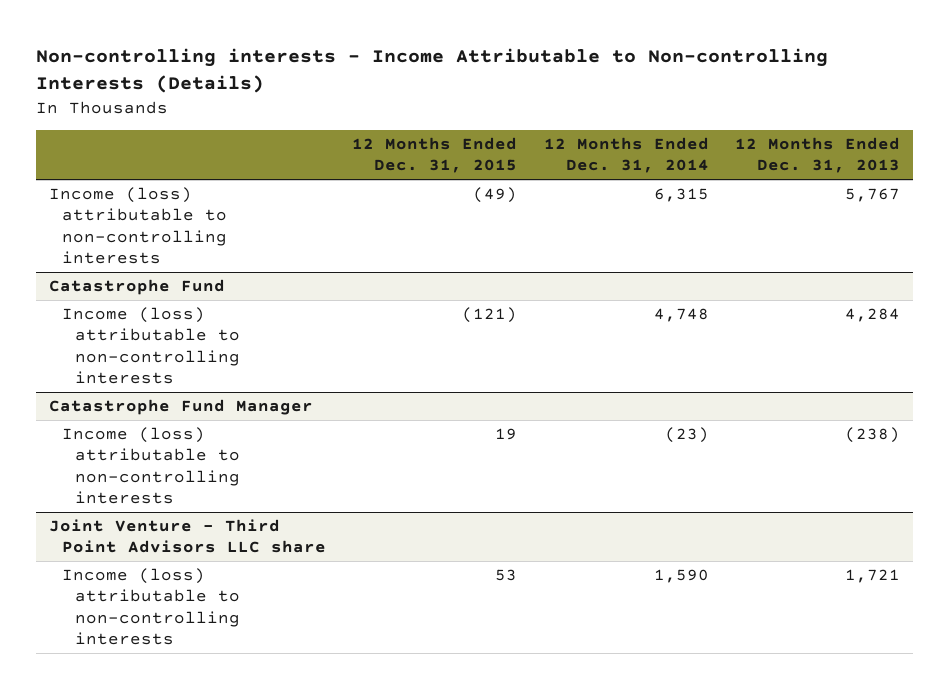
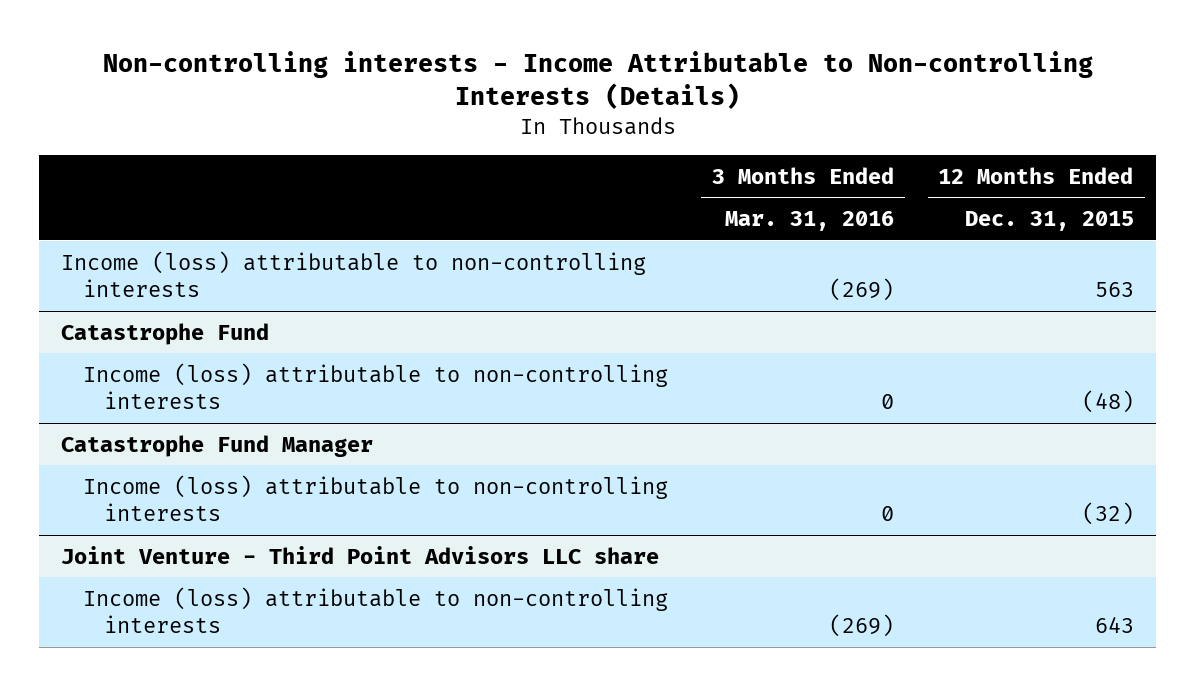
- | 12 Months Ended Dec. 31, 2015 | 12 Months Ended Dec. 31, 2014 | 12 Months Ended Dec. 31, 2013
+ | 3 Months Ended Mar. 31, 2016 | 12 Months Ended Dec. 31, 2015
- Income (loss) attributable to non-controlling interests | (49) | 6,315 | 5,767
+ Income (loss) attributable to non-controlling interests | (269) | 563
@ Catastrophe Fund
- Income (loss) attributable to non-controlling interests | (121) | 4,748 | 4,284
+ Income (loss) attributable to non-controlling interests | 0 | (48)
@ Catastrophe Fund Manager
- Income (loss) attributable to non-controlling interests | 19 | (23) | (238)
+ Income (loss) attributable to non-controlling interests | 0 | (32)
@ Joint Venture - Third Point Advisors LLC share
- Income (loss) attributable to non-controlling interests | 53 | 1,590 | 1,721
+ Income (loss) attributable to non-controlling interests | (269) | 643

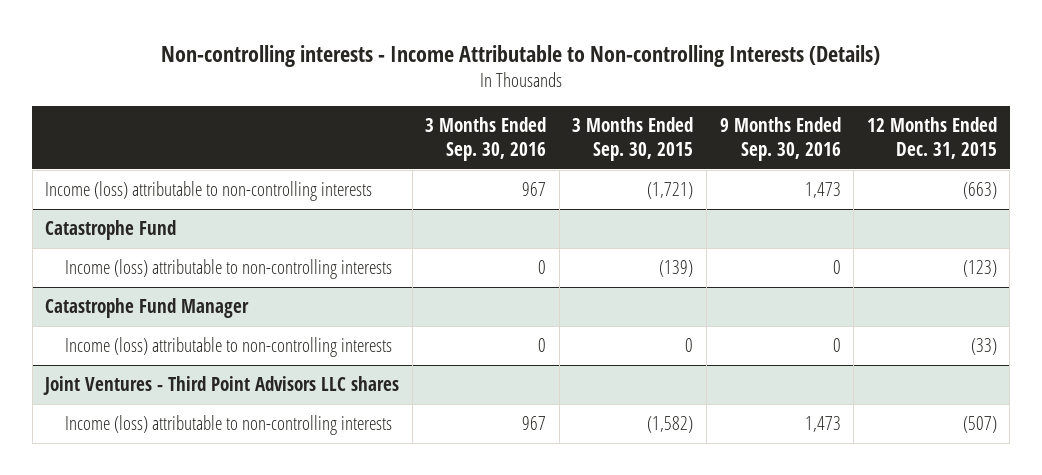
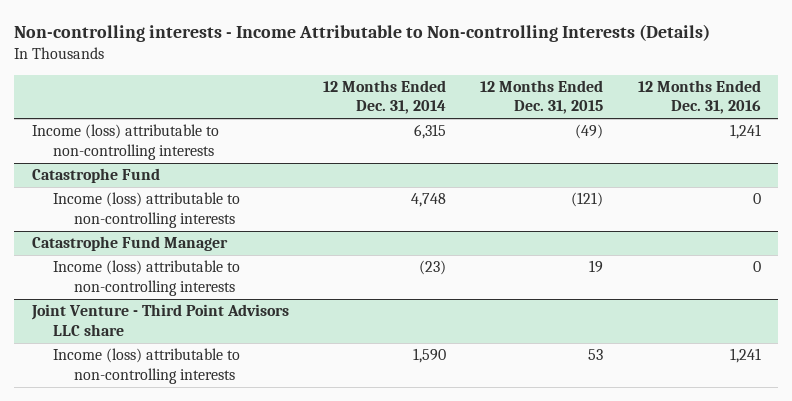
- | 3 Months Ended Sep. 30, 2016 | 3 Months Ended Sep. 30, 2015 | 9 Months Ended Sep. 30, 2016 | 12 Months Ended Dec. 31, 2015
+ | 12 Months Ended Dec. 31, 2014 | 12 Months Ended Dec. 31, 2015 | 12 Months Ended Dec. 31, 2016
- Income (loss) attributable to non-controlling interests | 967 | (1,721) | 1,473 | (663)
+ Income (loss) attributable to non-controlling interests | 6,315 | (49) | 1,241
@ Catastrophe Fund
- Income (loss) attributable to non-controlling interests | 0 | (139) | 0 | (123)
+ Income (loss) attributable to non-controlling interests | 4,748 | (121) | 0
@ Catastrophe Fund Manager
- Income (loss) attributable to non-controlling interests | 0 | 0 | 0 | (33)
- Joint Ventures - Third Point Advisors LLC shares
- Income (loss) attributable to non-controlling interests | 967 | (1,582) | 1,473 | (507)
@ Catastrophe Fund Manager
+ Income (loss) attributable to non-controlling interests | (23) | 19 | 0
+ Joint Venture - Third Point Advisors LLC share
+ Income (loss) attributable to non-controlling interests | 1,590 | 53 | 1,241

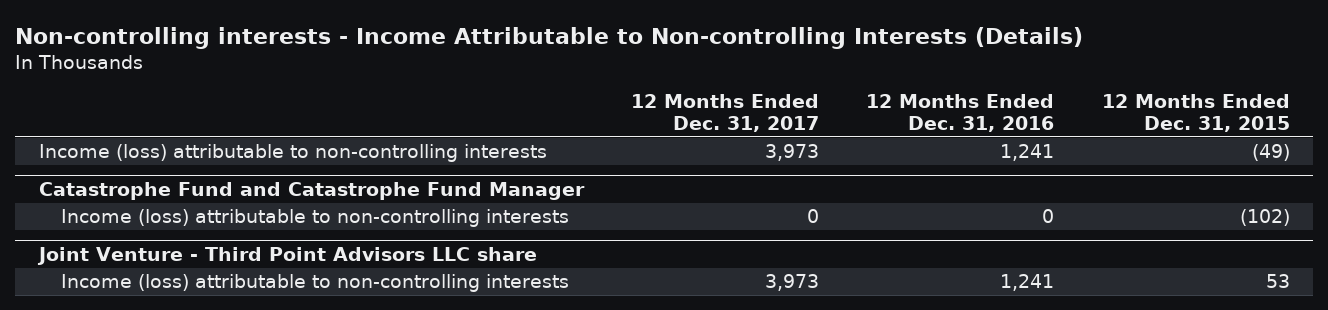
- | 12 Months Ended Dec. 31, 2014 | 12 Months Ended Dec. 31, 2015 | 12 Months Ended Dec. 31, 2016
+ | 12 Months Ended Dec. 31, 2017 | 12 Months Ended Dec. 31, 2016 | 12 Months Ended Dec. 31, 2015
- Catastrophe Fund
- Income (loss) attributable to non-controlling interests | 4,748 | (121) | 0
- Catastrophe Fund Manager
- Income (loss) attributable to non-controlling interests | (23) | 19 | 0
+ Catastrophe Fund and Catastrophe Fund Manager
+ Income (loss) attributable to non-controlling interests | 0 | 0 | (102)

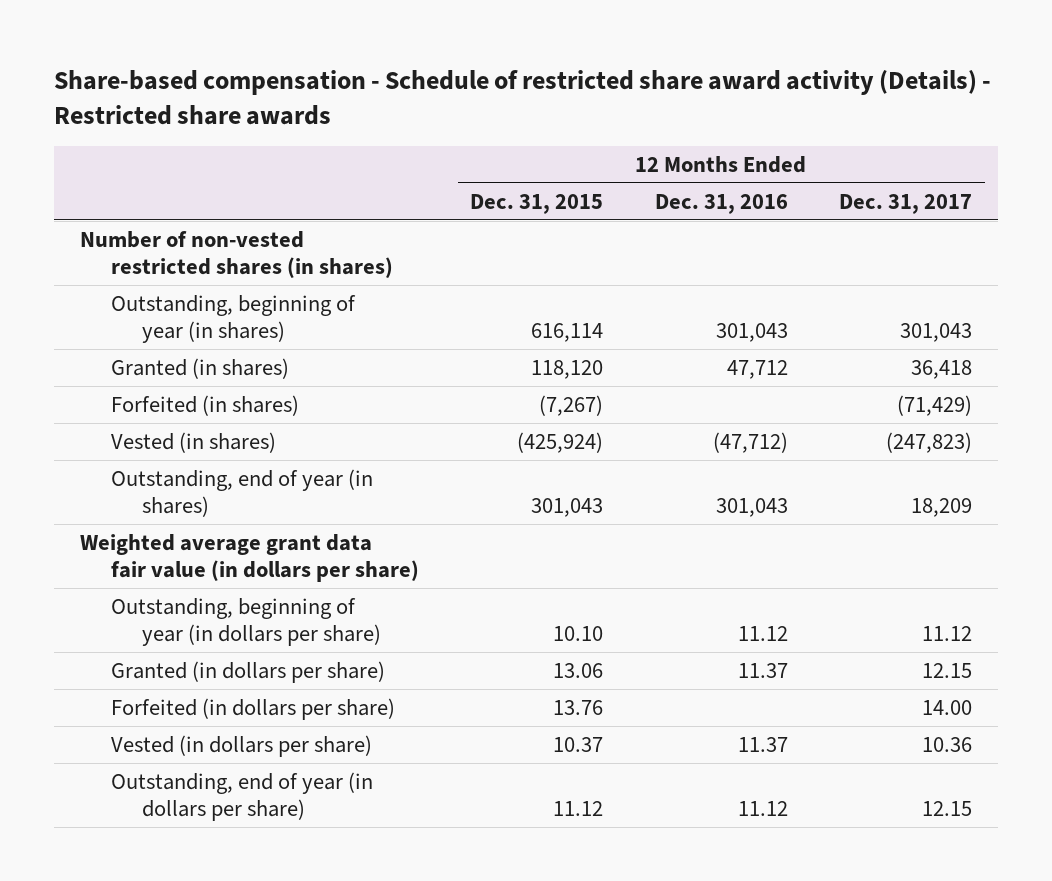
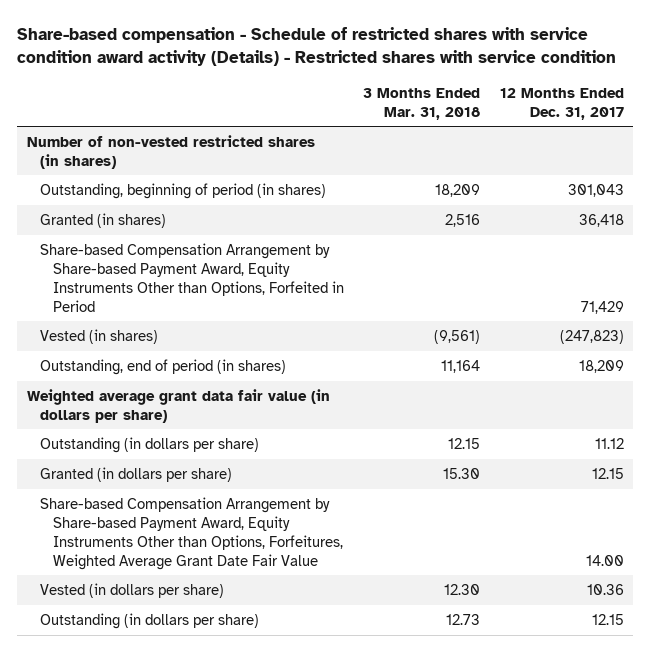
- Share-based compensation - Schedule of restricted share award activity (Details) - Restricted share awards
+ Share-based compensation - Schedule of restricted shares with service condition award activity (Details) - Restricted shares with service condition
- | 12 Months Ended Dec. 31, 2015 | 12 Months Ended Dec. 31, 2016 | 12 Months Ended Dec. 31, 2017
+ | 3 Months Ended Mar. 31, 2018 | 12 Months Ended Dec. 31, 2017
- Outstanding, beginning of year (in shares) | 616,114 | 301,043 | 301,043
+ Outstanding, beginning of period (in shares) | 18,209 | 301,043
- Forfeited (in shares) | (7,267) | | (71,429)
+ Share-based Compensation Arrangement by Share-based Payment Award, Equity Instruments Other than Options, Forfeited in Period | | 71,429
- Outstanding, end of year (in shares) | 301,043 | 301,043 | 18,209
+ Outstanding, end of period (in shares) | 11,164 | 18,209
- Outstanding, beginning of year (in dollars per share) | 10.10 | 11.12 | 11.12
+ Outstanding (in dollars per share) | 12.15 | 11.12
- Forfeited (in dollars per share) | 13.76 | | 14.00
+ Share-based Compensation Arrangement by Share-based Payment Award, Equity Instruments Other than Options, Forfeitures, Weighted Average Grant Date Fair Value | | 14.00
- Outstanding, end of year (in dollars per share) | 11.12 | 11.12 | 12.15
+ Outstanding (in dollars per share) | 12.73 | 12.15

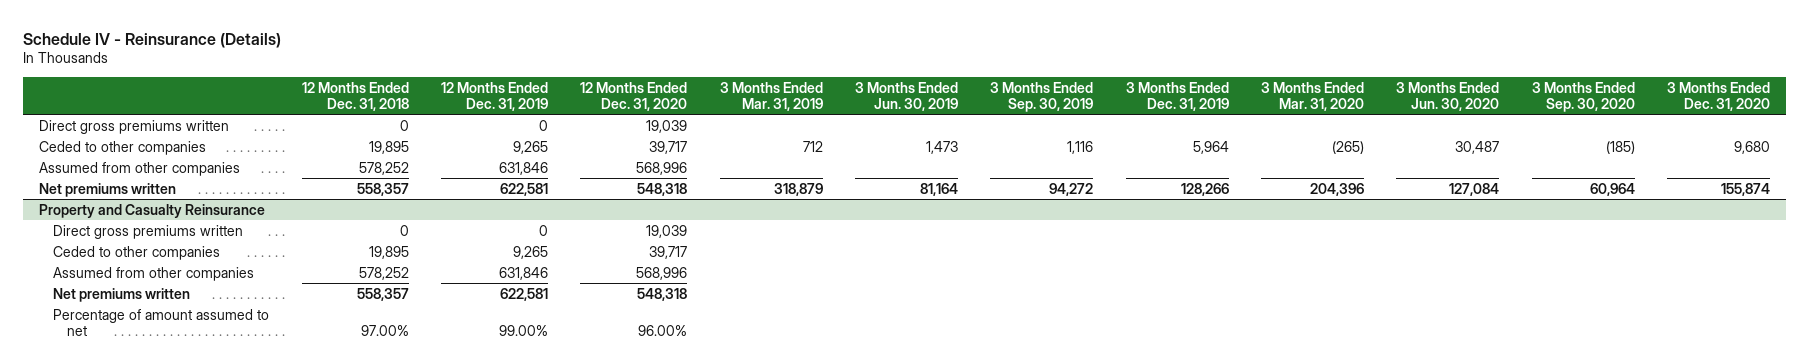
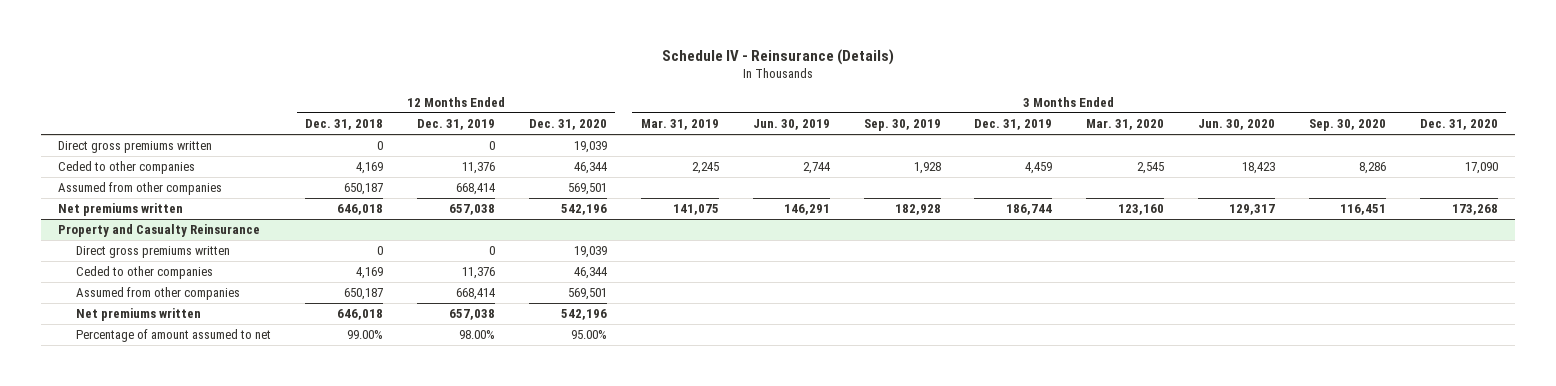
- Ceded to other companies | 19,895 | 9,265 | 39,717 | 712 | 1,473 | 1,116 | 5,964 | (265) | 30,487 | (185) | 9,680
- Assumed from other companies | 578,252 | 631,846 | 568,996 | | | | | | | |
- Net premiums written | 558,357 | 622,581 | 548,318 | 318,879 | 81,164 | 94,272 | 128,266 | 204,396 | 127,084 | 60,964 | 155,874
+ Ceded to other companies | 4,169 | 11,376 | 46,344 | 2,245 | 2,744 | 1,928 | 4,459 | 2,545 | 18,423 | 8,286 | 17,090
+ Assumed from other companies | 650,187 | 668,414 | 569,501 | | | | | | | |
+ Net premiums written | 646,018 | 657,038 | 542,196 | 141,075 | 146,291 | 182,928 | 186,744 | 123,160 | 129,317 | 116,451 | 173,268
@ Property and Casualty Reinsurance
- Ceded to other companies | 19,895 | 9,265 | 39,717 | | | | | | | |
- Assumed from other companies | 578,252 | 631,846 | 568,996 | | | | | | | |
- Net premiums written | 558,357 | 622,581 | 548,318 | | | | | | | |
- Percentage of amount assumed to net | 97.00% | 99.00% | 96.00% | | | | | | | |
+ Ceded to other companies | 4,169 | 11,376 | 46,344 | | | | | | | |
+ Assumed from other companies | 650,187 | 668,414 | 569,501 | | | | | | | |
+ Net premiums written | 646,018 | 657,038 | 542,196 | | | | | | | |
+ Percentage of amount assumed to net | 99.00% | 98.00% | 95.00% | | | | | | | |

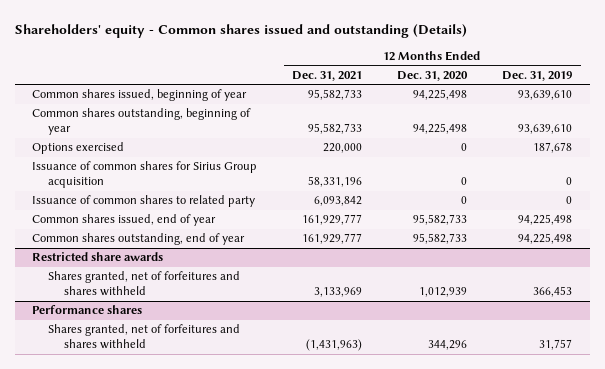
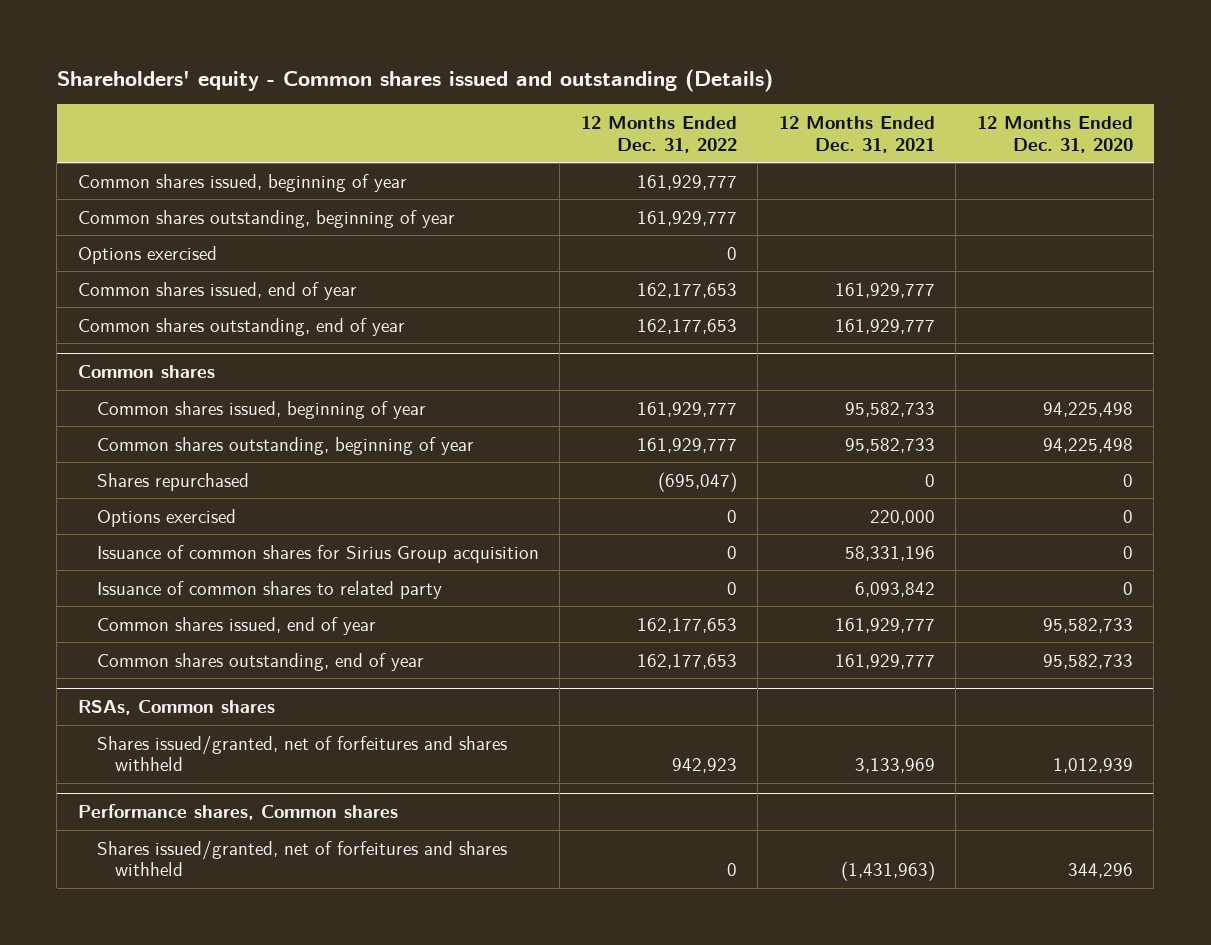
- | 12 Months Ended Dec. 31, 2021 | 12 Months Ended Dec. 31, 2020 | 12 Months Ended Dec. 31, 2019
+ | 12 Months Ended Dec. 31, 2022 | 12 Months Ended Dec. 31, 2021 | 12 Months Ended Dec. 31, 2020
+ Common shares issued, beginning of year | 161,929,777 | |
+ Common shares outstanding, beginning of year | 161,929,777 | |
+ Options exercised | 0 | |
+ Common shares issued, end of year | 162,177,653 | 161,929,777 |
+ Common shares outstanding, end of year | 162,177,653 | 161,929,777 |
+ Common shares
+ Shares repurchased | (695,047) | 0 | 0
- Restricted share awards
- Shares granted, net of forfeitures and shares withheld | 3,133,969 | 1,012,939 | 366,453
- Performance shares
- Shares granted, net of forfeitures and shares withheld | (1,431,963) | 344,296 | 31,757
+ RSAs, Common shares
+ Shares issued/granted, net of forfeitures and shares withheld | 942,923 | 3,133,969 | 1,012,939
+ Performance shares, Common shares
+ Shares issued/granted, net of forfeitures and shares withheld | 0 | (1,431,963) | 344,296

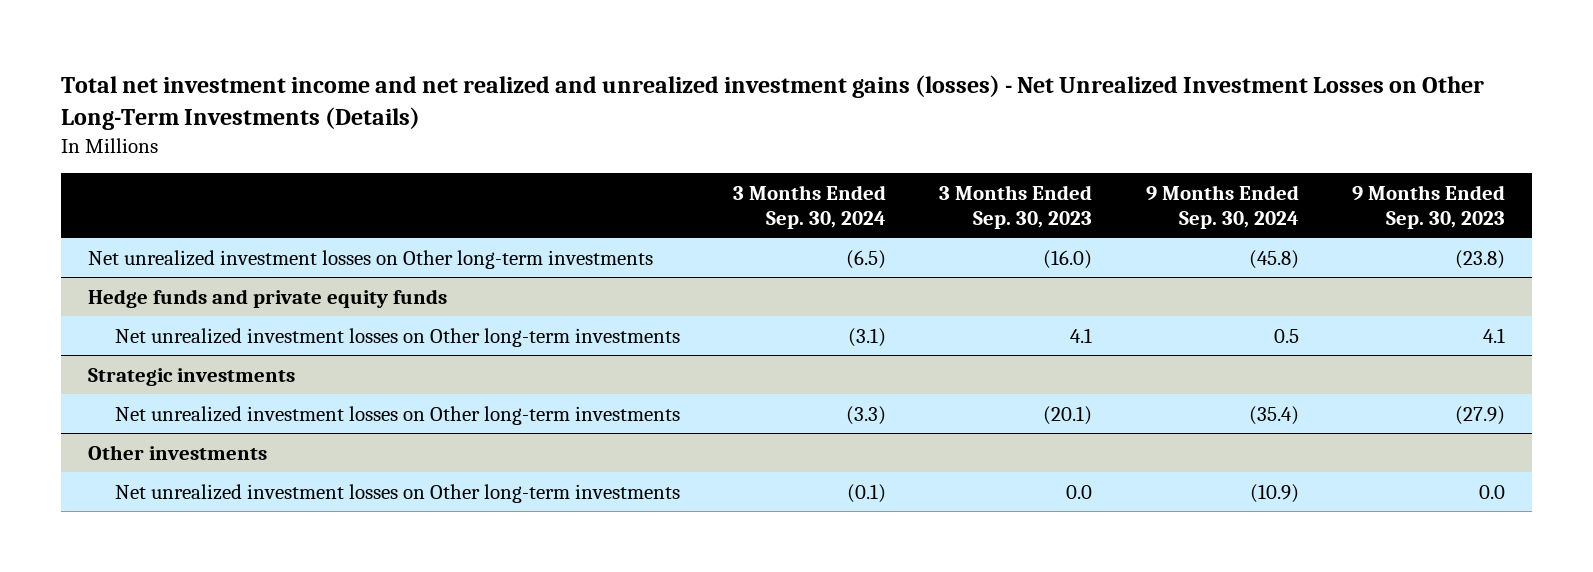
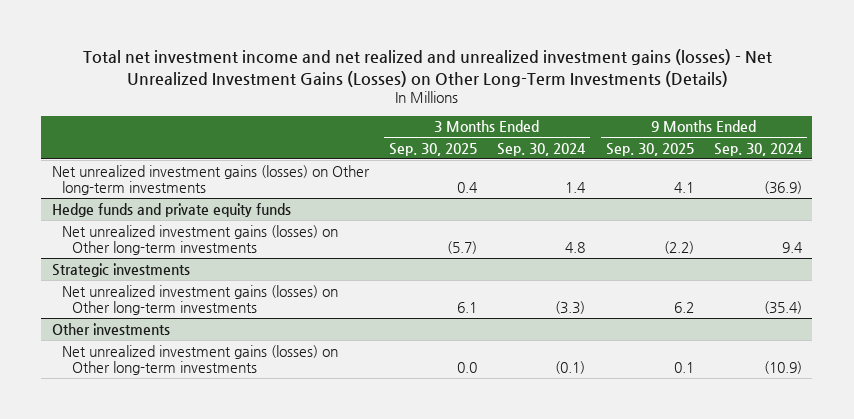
- Total net investment income and net realized and unrealized investment gains (losses) - Net Unrealized Investment Losses on Other Long-Term Investments (Details)
+ Total net investment income and net realized and unrealized investment gains (losses) - Net Unrealized Investment Gains (Losses) on Other Long-Term Investments (Details)
- | 3 Months Ended Sep. 30, 2024 | 3 Months Ended Sep. 30, 2023 | 9 Months Ended Sep. 30, 2024 | 9 Months Ended Sep. 30, 2023
+ | 3 Months Ended Sep. 30, 2025 | 3 Months Ended Sep. 30, 2024 | 9 Months Ended Sep. 30, 2025 | 9 Months Ended Sep. 30, 2024
- Net unrealized investment losses on Other long-term investments | (6.5) | (16.0) | (45.8) | (23.8)
+ Net unrealized investment gains (losses) on Other long-term investments | 0.4 | 1.4 | 4.1 | (36.9)
@ Hedge funds and private equity funds
- Net unrealized investment losses on Other long-term investments | (3.1) | 4.1 | 0.5 | 4.1
+ Net unrealized investment gains (losses) on Other long-term investments | (5.7) | 4.8 | (2.2) | 9.4
@ Strategic investments
- Net unrealized investment losses on Other long-term investments | (3.3) | (20.1) | (35.4) | (27.9)
+ Net unrealized investment gains (losses) on Other long-term investments | 6.1 | (3.3) | 6.2 | (35.4)
@ Other investments
- Net unrealized investment losses on Other long-term investments | (0.1) | 0.0 | (10.9) | 0.0
+ Net unrealized investment gains (losses) on Other long-term investments | 0.0 | (0.1) | 0.1 | (10.9)

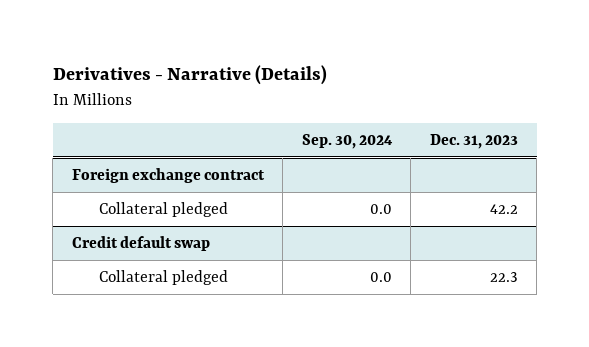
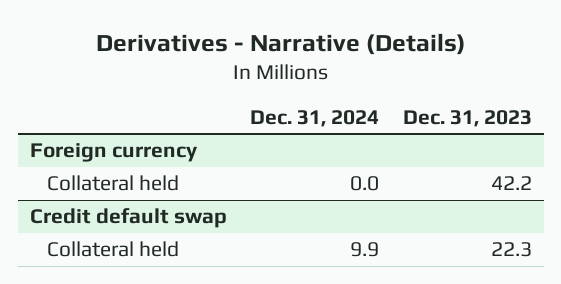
- | Sep. 30, 2024 | Dec. 31, 2023
+ | Dec. 31, 2024 | Dec. 31, 2023
- Foreign exchange contract
- Collateral pledged | 0.0 | 42.2
+ Foreign currency
+ Collateral held | 0.0 | 42.2
@ Credit default swap
- Collateral pledged | 0.0 | 22.3
+ Collateral held | 9.9 | 22.3

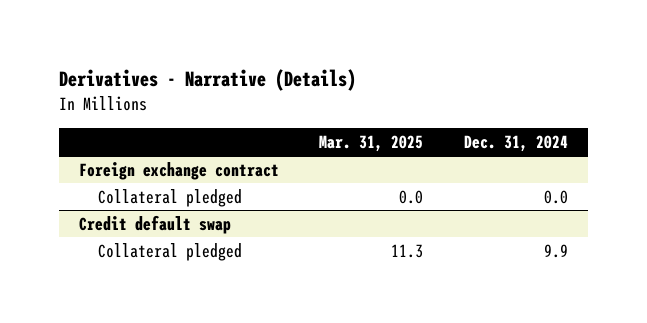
- | Dec. 31, 2024 | Dec. 31, 2023
+ | Mar. 31, 2025 | Dec. 31, 2024
- Foreign currency
- Collateral held | 0.0 | 42.2
+ Foreign exchange contract
+ Collateral pledged | 0.0 | 0.0
@ Credit default swap
- Collateral held | 9.9 | 22.3
+ Collateral pledged | 11.3 | 9.9

